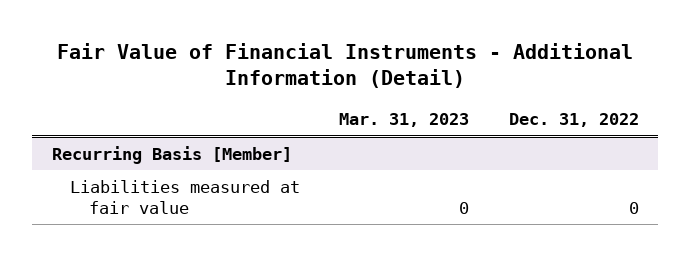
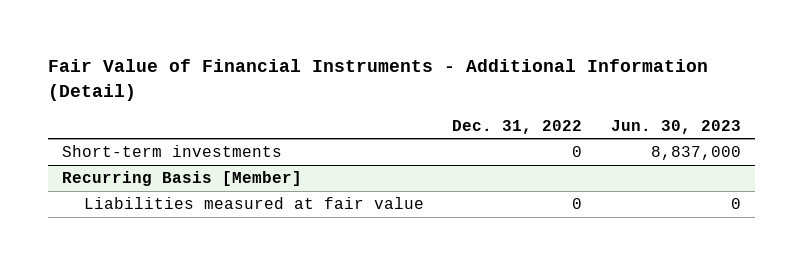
- | Mar. 31, 2023 | Dec. 31, 2022
+ | Dec. 31, 2022 | Jun. 30, 2023
+ Short-term investments | 0 | 8,837,000

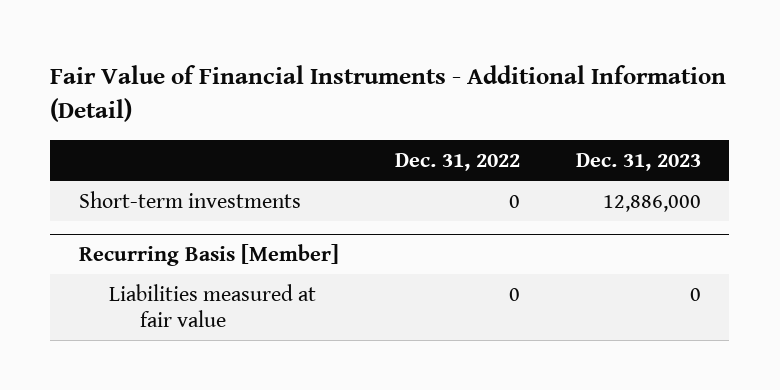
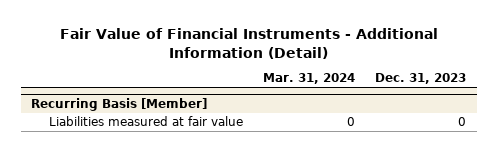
- | Dec. 31, 2022 | Dec. 31, 2023
+ | Mar. 31, 2024 | Dec. 31, 2023
- Short-term investments | 0 | 12,886,000

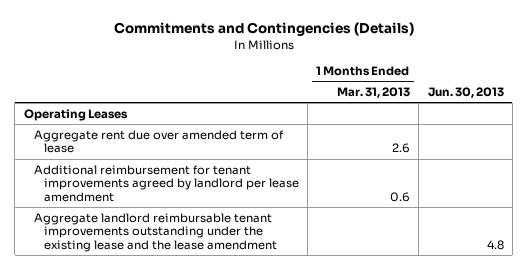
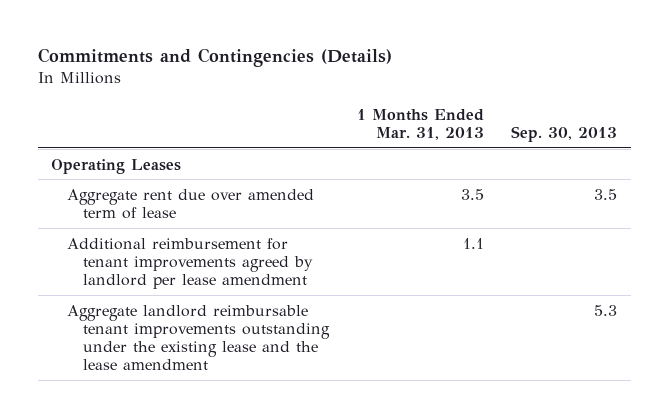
- | 1 Months Ended Mar. 31, 2013 | Jun. 30, 2013
+ | 1 Months Ended Mar. 31, 2013 | Sep. 30, 2013
- Aggregate rent due over amended term of lease | 2.6 |
- Additional reimbursement for tenant improvements agreed by landlord per lease amendment | 0.6 |
+ Aggregate rent due over amended term of lease | 3.5 | 3.5
+ Additional reimbursement for tenant improvements agreed by landlord per lease amendment | 1.1 |

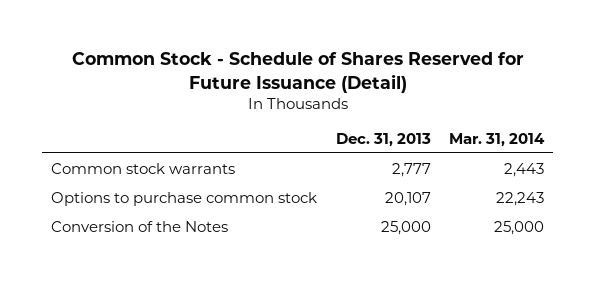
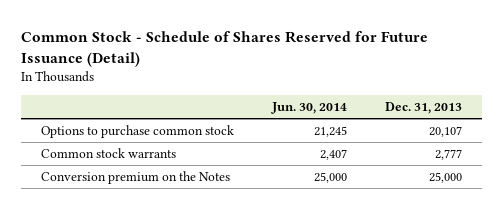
- | Dec. 31, 2013 | Mar. 31, 2014
+ | Jun. 30, 2014 | Dec. 31, 2013
- Conversion of the Notes | 25,000 | 25,000
moved down: Common stock warrants | 2,407 | 2,777
+ Conversion premium on the Notes | 25,000 | 25,000

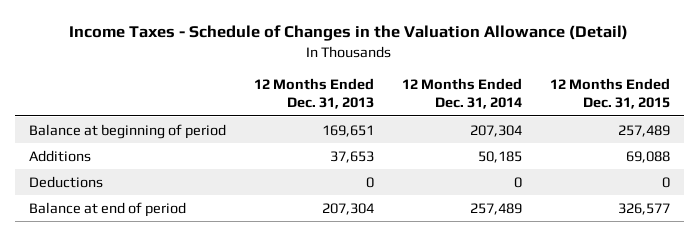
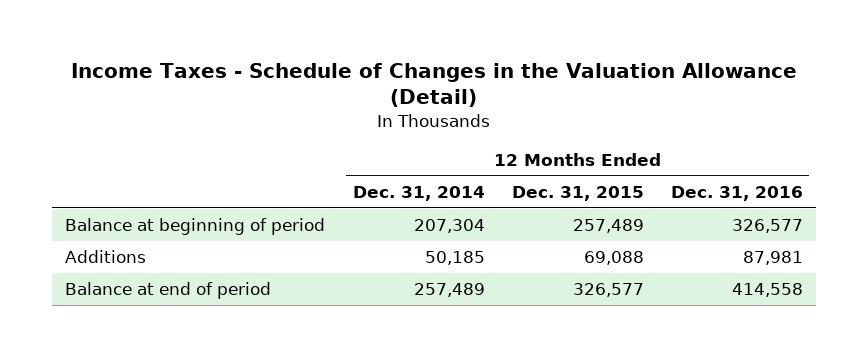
- | 12 Months Ended Dec. 31, 2013 | 12 Months Ended Dec. 31, 2014 | 12 Months Ended Dec. 31, 2015
+ | 12 Months Ended Dec. 31, 2014 | 12 Months Ended Dec. 31, 2015 | 12 Months Ended Dec. 31, 2016
- Deductions | 0 | 0 | 0

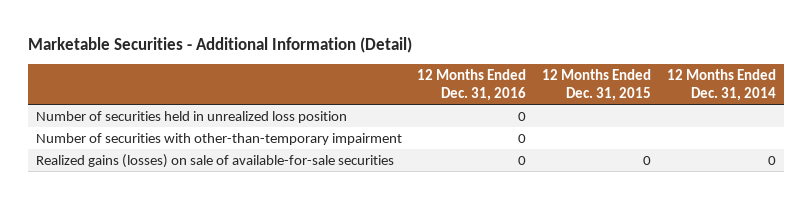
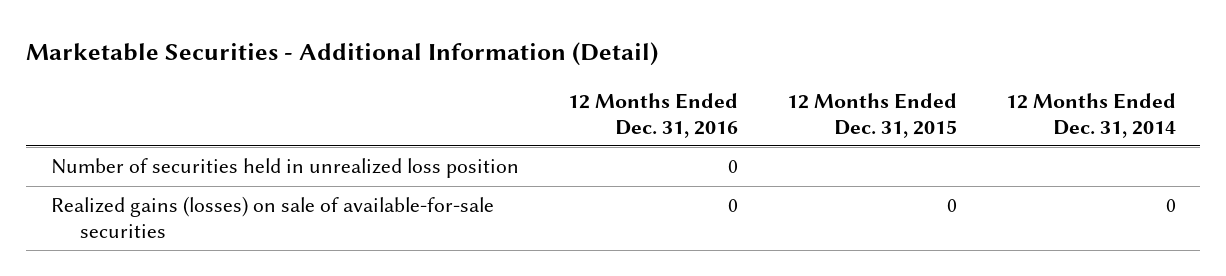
- Number of securities with other-than-temporary impairment | 0 | |

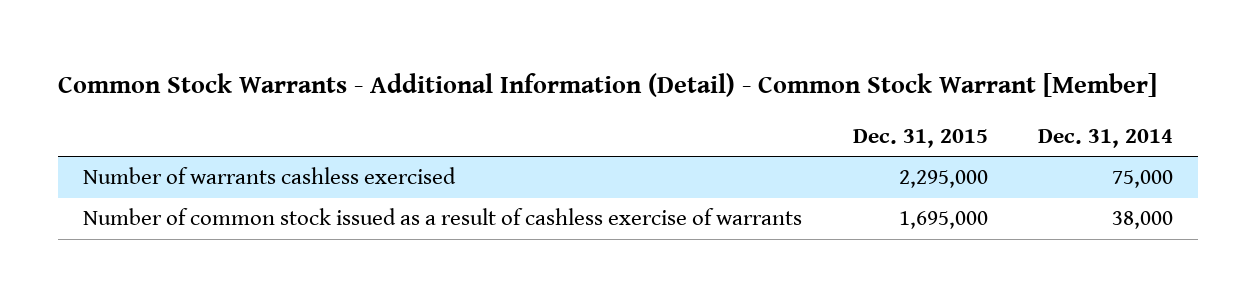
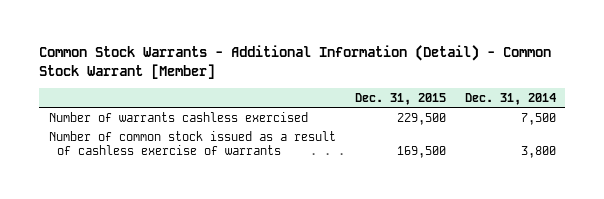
- Number of warrants cashless exercised | 2,295,000 | 75,000
- Number of common stock issued as a result of cashless exercise of warrants | 1,695,000 | 38,000
+ Number of warrants cashless exercised | 229,500 | 7,500
+ Number of common stock issued as a result of cashless exercise of warrants | 169,500 | 3,800

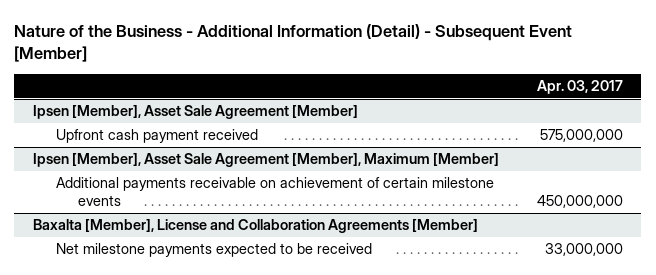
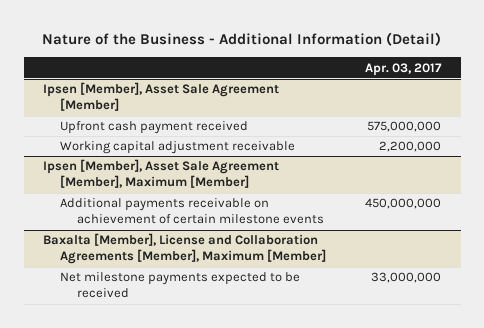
- Nature of the Business - Additional Information (Detail) - Subsequent Event [Member]
+ Nature of the Business - Additional Information (Detail)
@ Ipsen [Member], Asset Sale Agreement [Member]
+ Working capital adjustment receivable | 2,200,000
- Baxalta [Member], License and Collaboration Agreements [Member]
+ Baxalta [Member], License and Collaboration Agreements [Member], Maximum [Member]

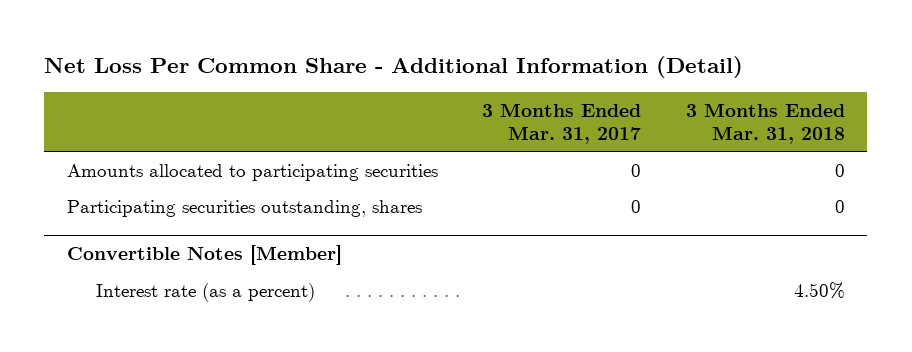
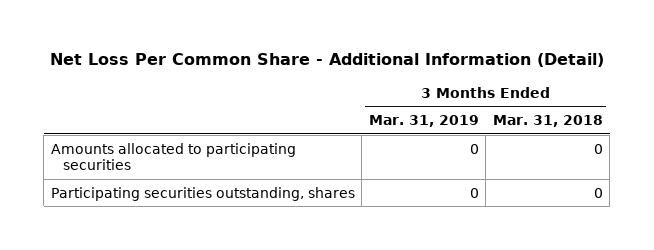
- | 3 Months Ended Mar. 31, 2017 | 3 Months Ended Mar. 31, 2018
+ | 3 Months Ended Mar. 31, 2019 | 3 Months Ended Mar. 31, 2018
- Convertible Notes [Member]
- Interest rate (as a percent) | | 4.50%

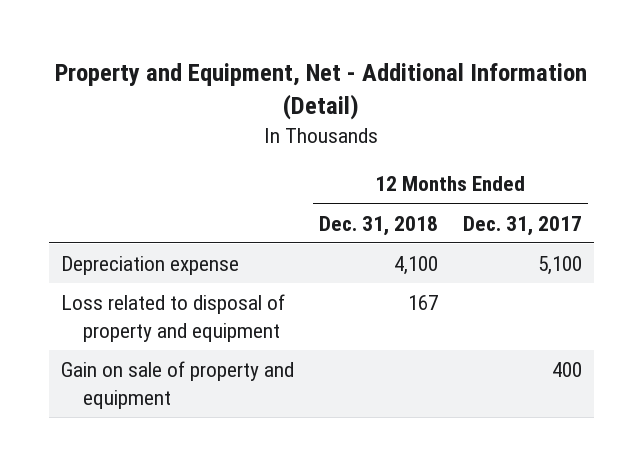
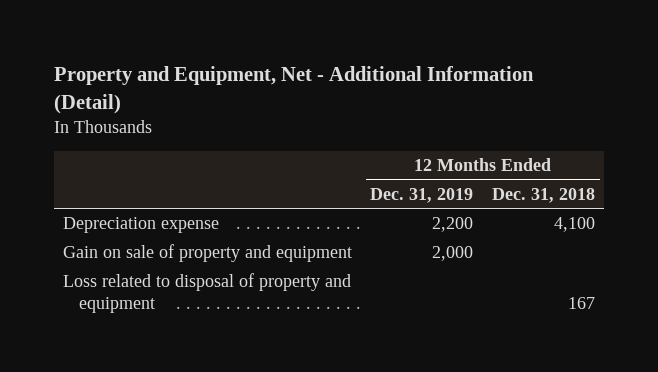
- | 12 Months Ended Dec. 31, 2018 | 12 Months Ended Dec. 31, 2017
+ | 12 Months Ended Dec. 31, 2019 | 12 Months Ended Dec. 31, 2018
moved down: Loss related to disposal of property and equipment | | 167

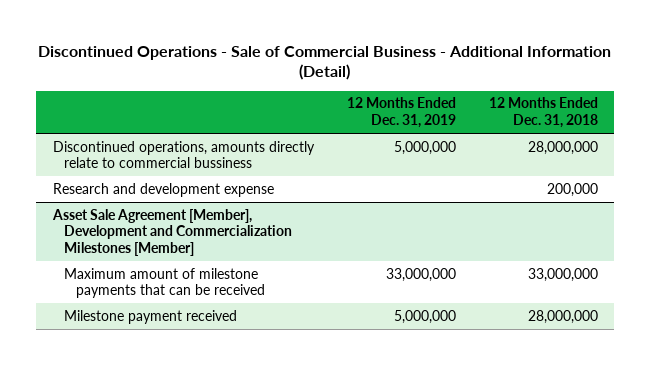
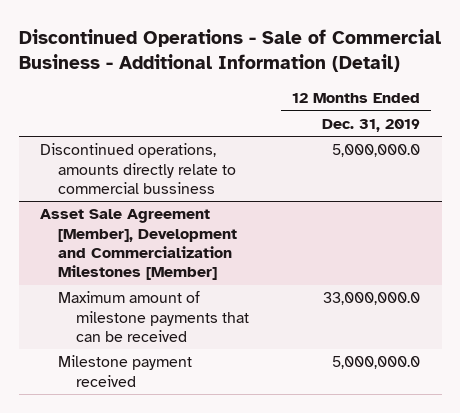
- | 12 Months Ended Dec. 31, 2019 | 12 Months Ended Dec. 31, 2018
+ | 12 Months Ended Dec. 31, 2019
- Discontinued operations, amounts directly relate to commercial bussiness | 5,000,000 | 28,000,000
- Research and development expense | | 200,000
+ Discontinued operations, amounts directly relate to commercial bussiness | 5,000,000.0
@ Asset Sale Agreement [Member], Development and Commercialization Milestones [Member]
- Maximum amount of milestone payments that can be received | 33,000,000 | 33,000,000
- Milestone payment received | 5,000,000 | 28,000,000
+ Maximum amount of milestone payments that can be received | 33,000,000.0
+ Milestone payment received | 5,000,000.0

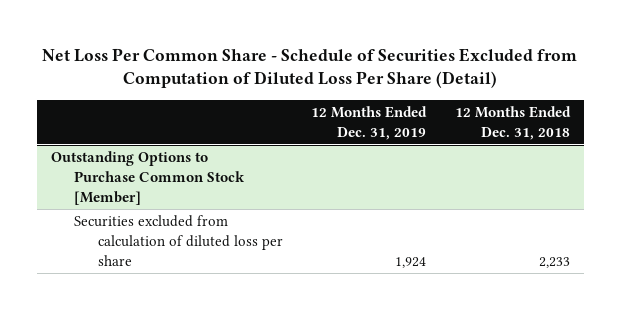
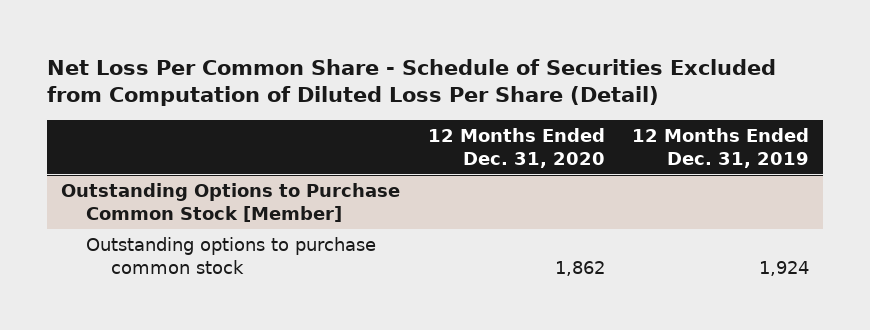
- | 12 Months Ended Dec. 31, 2019 | 12 Months Ended Dec. 31, 2018
+ | 12 Months Ended Dec. 31, 2020 | 12 Months Ended Dec. 31, 2019
@ Outstanding Options to Purchase Common Stock [Member]
- Securities excluded from calculation of diluted loss per share | 1,924 | 2,233
+ Outstanding options to purchase common stock | 1,862 | 1,924

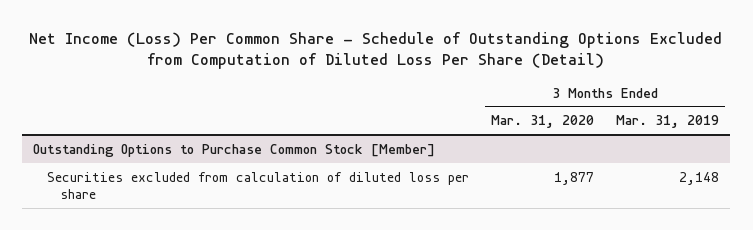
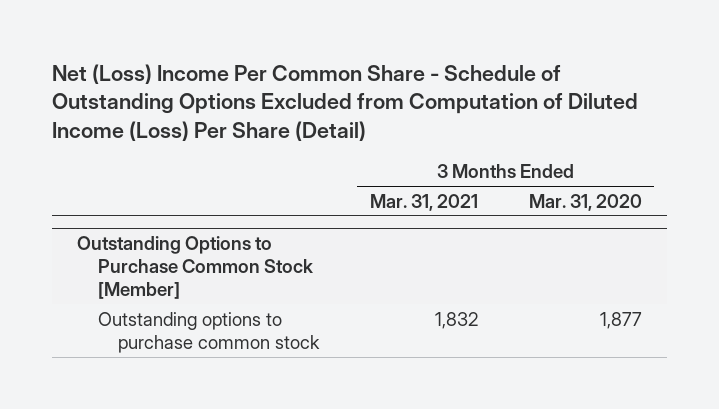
- Net Income (Loss) Per Common Share - Schedule of Outstanding Options Excluded from Computation of Diluted Loss Per Share (Detail)
+ Net (Loss) Income Per Common Share - Schedule of Outstanding Options Excluded from Computation of Diluted Income (Loss) Per Share (Detail)
- | 3 Months Ended Mar. 31, 2020 | 3 Months Ended Mar. 31, 2019
+ | 3 Months Ended Mar. 31, 2021 | 3 Months Ended Mar. 31, 2020
@ Outstanding Options to Purchase Common Stock [Member]
- Securities excluded from calculation of diluted loss per share | 1,877 | 2,148
+ Outstanding options to purchase common stock | 1,832 | 1,877

